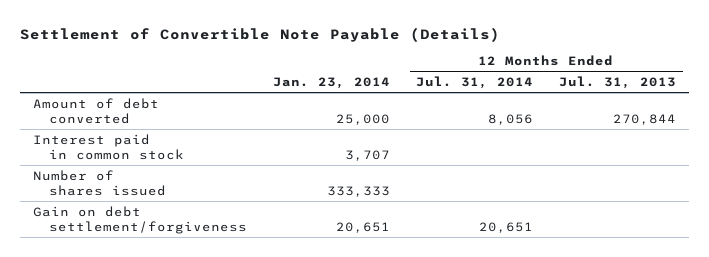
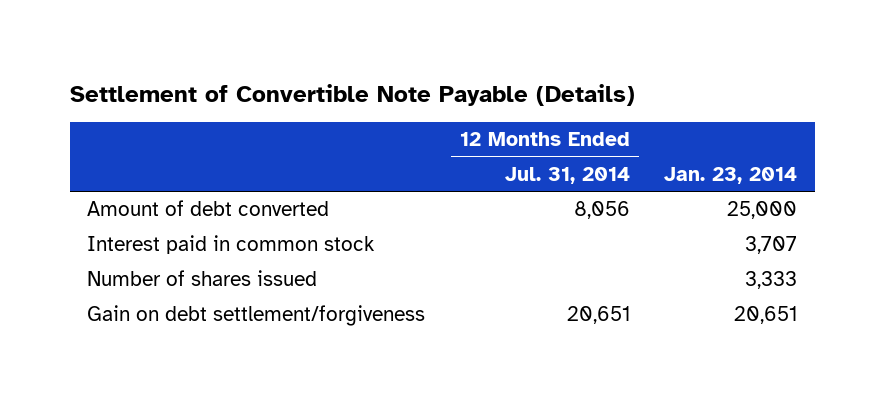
- | Jan. 23, 2014 | 12 Months Ended Jul. 31, 2014 | 12 Months Ended Jul. 31, 2013
+ | 12 Months Ended Jul. 31, 2014 | Jan. 23, 2014
- Number of shares issued | 333,333 | |
+ Number of shares issued | | 3,333

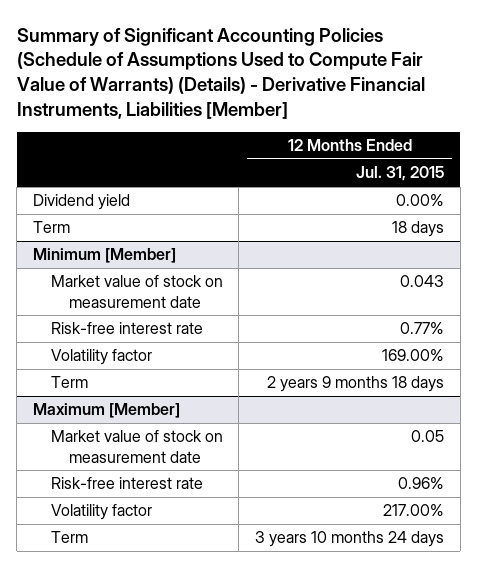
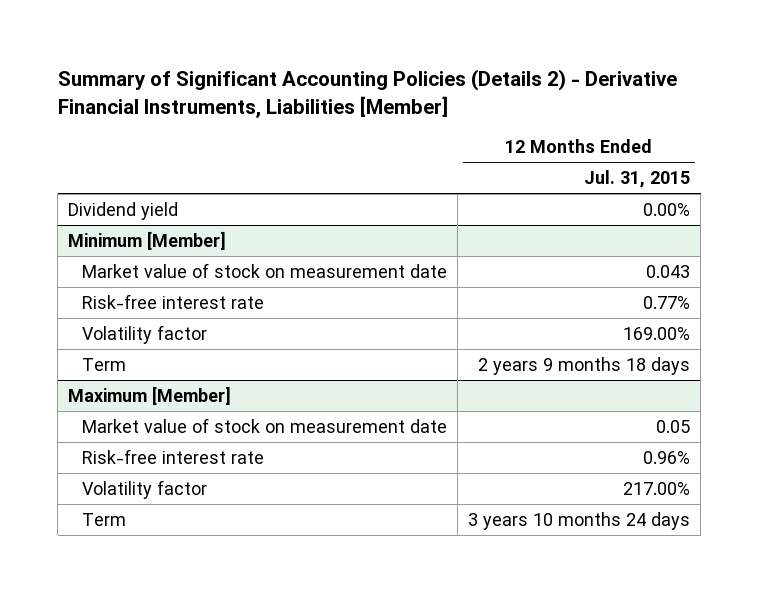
- Summary of Significant Accounting Policies (Schedule of Assumptions Used to Compute Fair Value of Warrants) (Details) - Derivative Financial Instruments, Liabilities [Member]
+ Summary of Significant Accounting Policies (Details 2) - Derivative Financial Instruments, Liabilities [Member]
- Term | 18 days

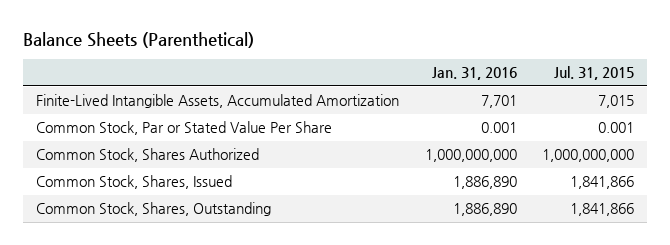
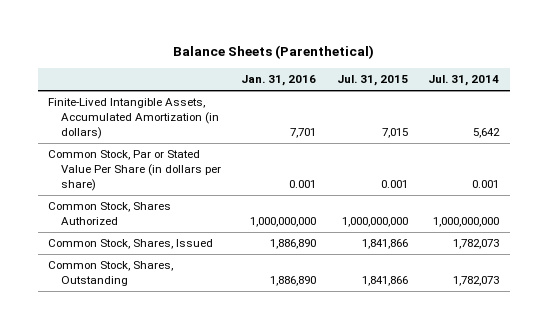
- | Jan. 31, 2016 | Jul. 31, 2015
+ | Jan. 31, 2016 | Jul. 31, 2015 | Jul. 31, 2014
- Finite-Lived Intangible Assets, Accumulated Amortization | 7,701 | 7,015
- Common Stock, Par or Stated Value Per Share | 0.001 | 0.001
+ Finite-Lived Intangible Assets, Accumulated Amortization (in dollars) | 7,701 | 7,015 | 5,642
+ Common Stock, Par or Stated Value Per Share (in dollars per share) | 0.001 | 0.001 | 0.001

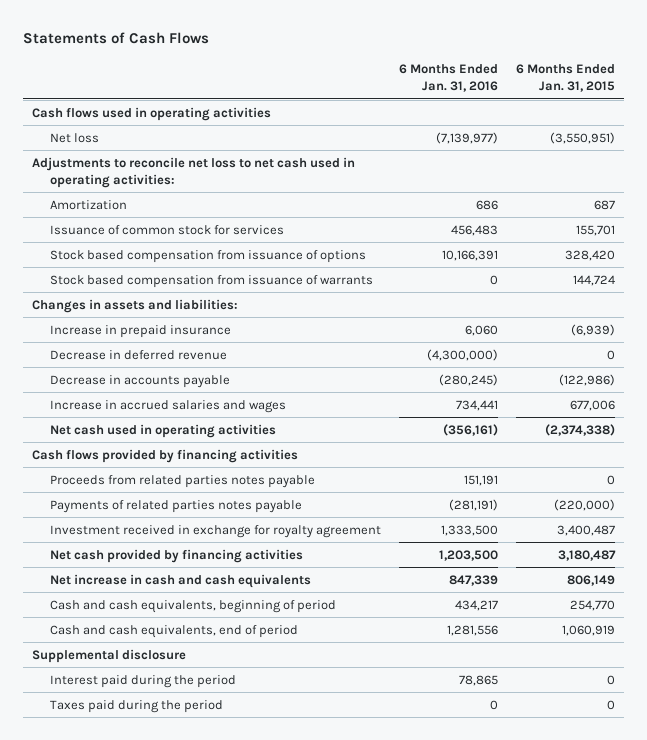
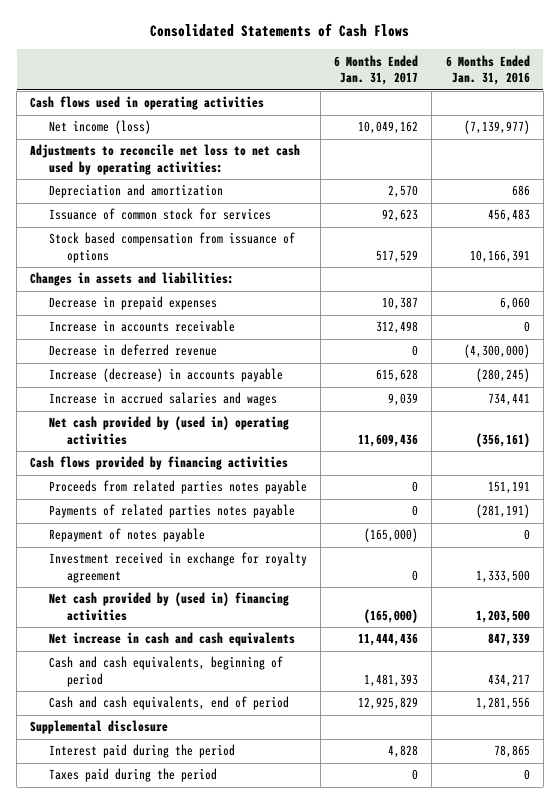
- Statements of Cash Flows
+ Consolidated Statements of Cash Flows
- | 6 Months Ended Jan. 31, 2016 | 6 Months Ended Jan. 31, 2015
+ | 6 Months Ended Jan. 31, 2017 | 6 Months Ended Jan. 31, 2016
- Net loss | (7,139,977) | (3,550,951)
- Adjustments to reconcile net loss to net cash used in operating activities:
- Amortization | 686 | 687
+ Net income (loss) | 10,049,162 | (7,139,977)
+ Adjustments to reconcile net loss to net cash used by operating activities:
+ Depreciation and amortization | 2,570 | 686
- Stock based compensation from issuance of warrants | 0 | 144,724
- Increase in prepaid insurance | 6,060 | (6,939)
+ Decrease in prepaid expenses | 10,387 | 6,060
+ Increase in accounts receivable | 312,498 | 0
- Decrease in accounts payable | (280,245) | (122,986)
+ Increase (decrease) in accounts payable | 615,628 | (280,245)
- Net cash used in operating activities | (356,161) | (2,374,338)
+ Net cash provided by (used in) operating activities | 11,609,436 | (356,161)
+ Repayment of notes payable | (165,000) | 0
- Net cash provided by financing activities | 1,203,500 | 3,180,487
+ Net cash provided by (used in) financing activities | (165,000) | 1,203,500

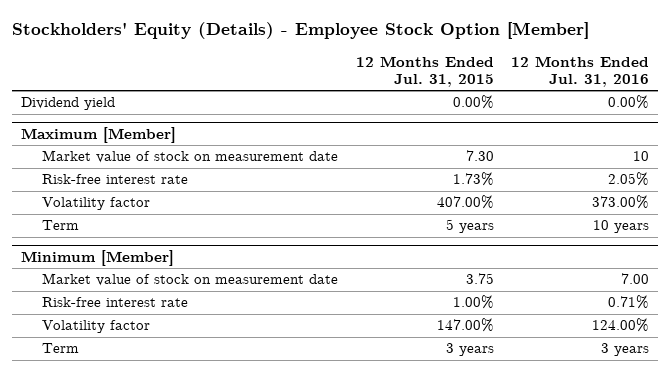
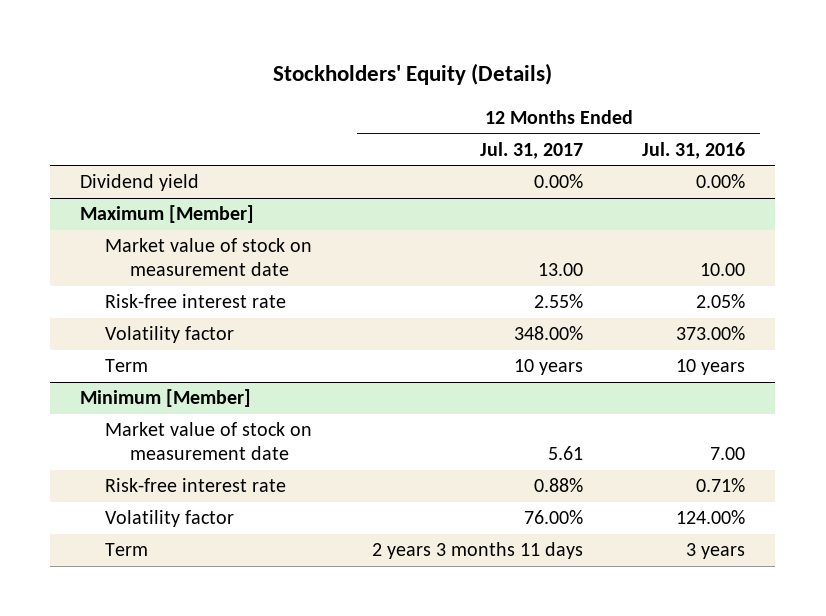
- Stockholders' Equity (Details) - Employee Stock Option [Member]
+ Stockholders' Equity (Details)
- | 12 Months Ended Jul. 31, 2015 | 12 Months Ended Jul. 31, 2016
+ | 12 Months Ended Jul. 31, 2017 | 12 Months Ended Jul. 31, 2016
@ Maximum [Member]
- Market value of stock on measurement date | 7.30 | 10
+ Market value of stock on measurement date | 13.00 | 10.00

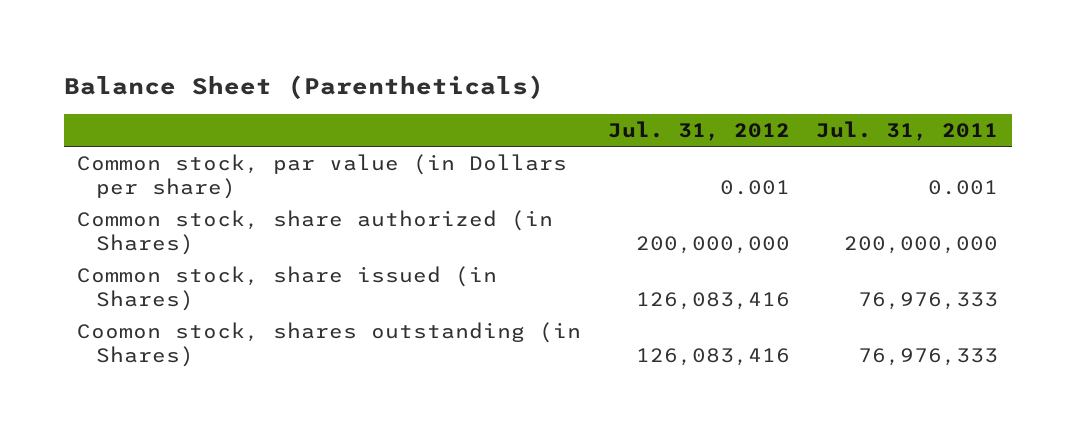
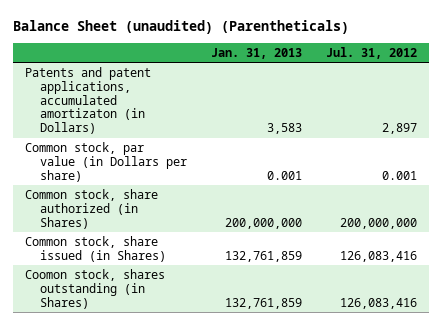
- Balance Sheet (Parentheticals)
+ Balance Sheet (unaudited) (Parentheticals)
- | Jul. 31, 2012 | Jul. 31, 2011
+ | Jan. 31, 2013 | Jul. 31, 2012
+ Patents and patent applications, accumulated amortizaton (in Dollars) | 3,583 | 2,897

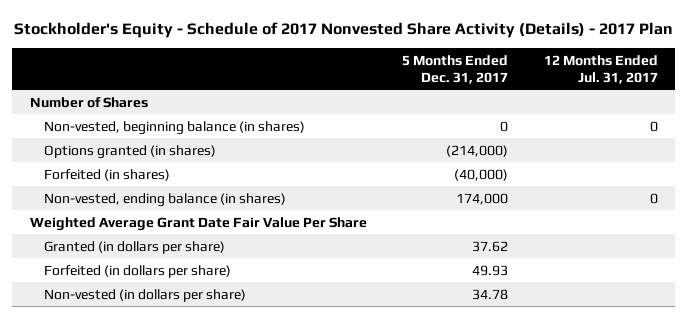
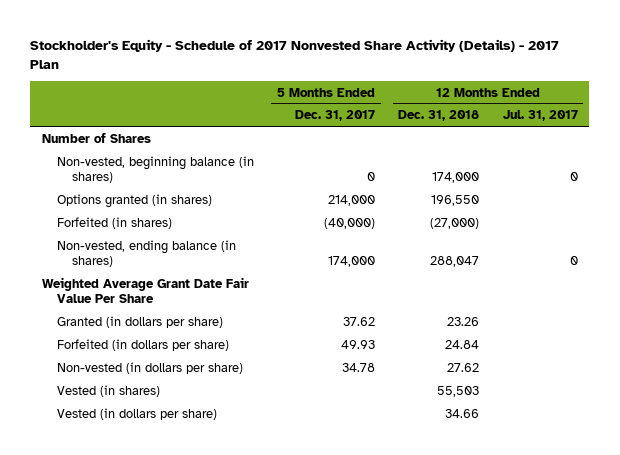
- | 5 Months Ended Dec. 31, 2017 | 12 Months Ended Jul. 31, 2017
+ | 5 Months Ended Dec. 31, 2017 | 12 Months Ended Dec. 31, 2018 | 12 Months Ended Jul. 31, 2017
- Options granted (in shares) | (214,000) |
+ Options granted (in shares) | 214,000 | 196,550 |
+ Vested (in shares) | | 55,503 |
+ Vested (in dollars per share) | | 34.66 |

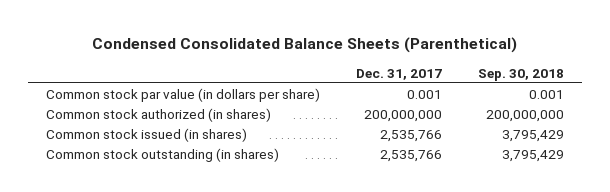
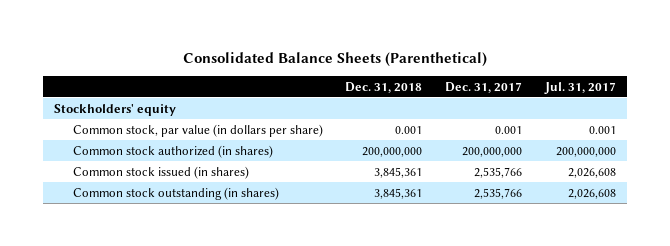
- Condensed Consolidated Balance Sheets (Parenthetical)
+ Consolidated Balance Sheets (Parenthetical)
- | Dec. 31, 2017 | Sep. 30, 2018
+ | Dec. 31, 2018 | Dec. 31, 2017 | Jul. 31, 2017
- Common stock par value (in dollars per share) | 0.001 | 0.001
+ Stockholders' equity
+ Common stock, par value (in dollars per share) | 0.001 | 0.001 | 0.001

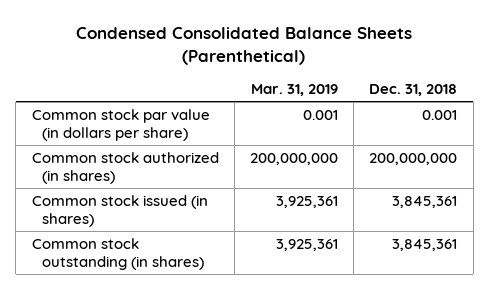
- Consolidated Balance Sheets (Parenthetical)
+ Condensed Consolidated Balance Sheets (Parenthetical)
- | Dec. 31, 2018 | Dec. 31, 2017 | Jul. 31, 2017
+ | Mar. 31, 2019 | Dec. 31, 2018
- Stockholders' equity
- Common stock, par value (in dollars per share) | 0.001 | 0.001 | 0.001
+ Common stock par value (in dollars per share) | 0.001 | 0.001

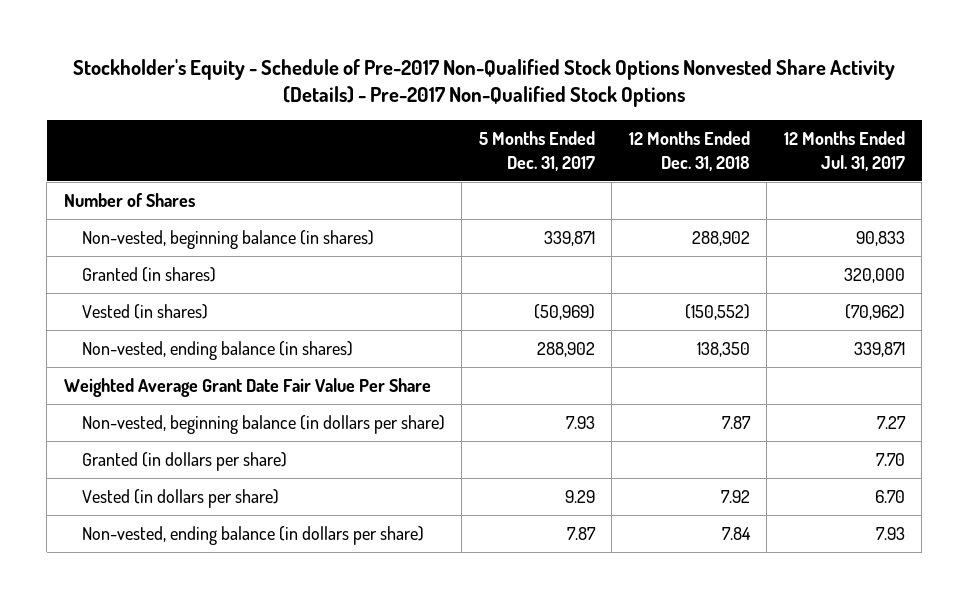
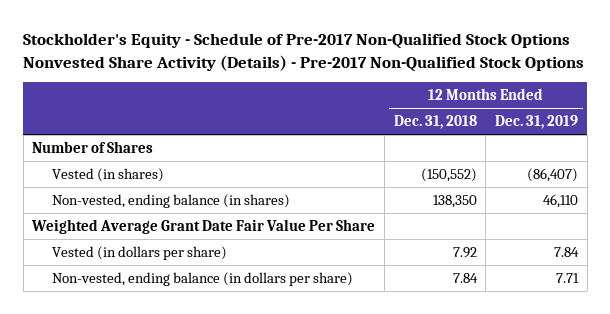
- | 5 Months Ended Dec. 31, 2017 | 12 Months Ended Dec. 31, 2018 | 12 Months Ended Jul. 31, 2017
+ | 12 Months Ended Dec. 31, 2018 | 12 Months Ended Dec. 31, 2019
- Non-vested, beginning balance (in shares) | 339,871 | 288,902 | 90,833
- Granted (in shares) | | | 320,000
- Non-vested, beginning balance (in dollars per share) | 7.93 | 7.87 | 7.27
- Granted (in dollars per share) | | | 7.70

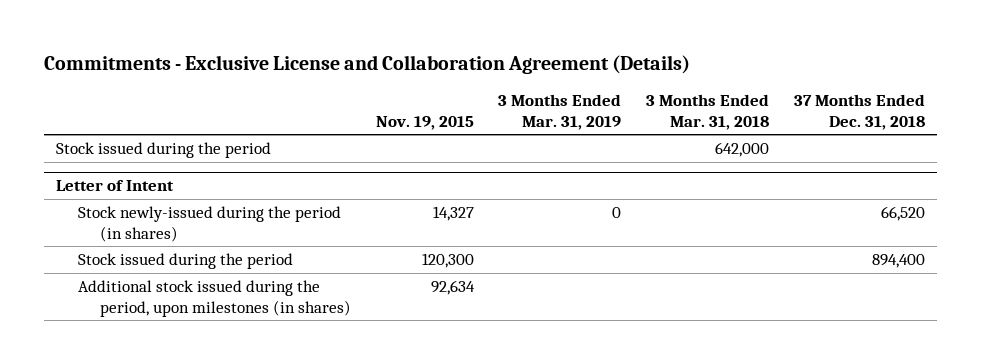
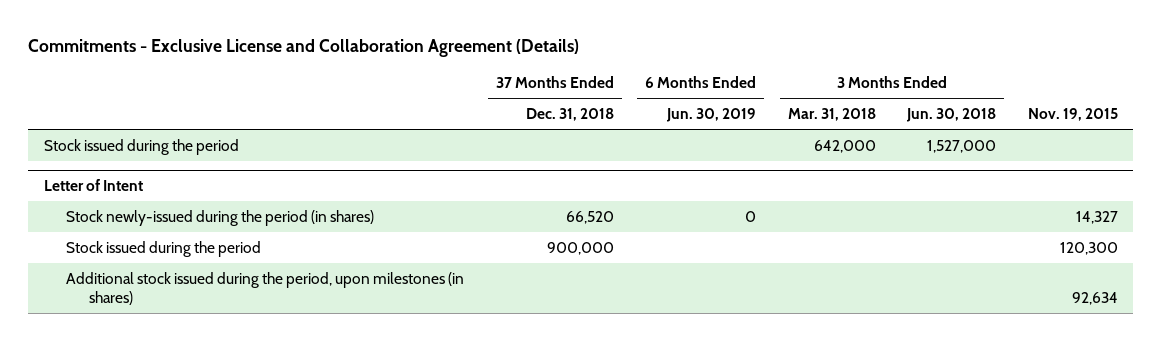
- | Nov. 19, 2015 | 3 Months Ended Mar. 31, 2019 | 3 Months Ended Mar. 31, 2018 | 37 Months Ended Dec. 31, 2018
+ | 37 Months Ended Dec. 31, 2018 | 6 Months Ended Jun. 30, 2019 | 3 Months Ended Mar. 31, 2018 | 3 Months Ended Jun. 30, 2018 | Nov. 19, 2015
@ Letter of Intent
- Stock issued during the period | 120,300 | | | 894,400
+ Stock issued during the period | 900,000 | | | | 120,300

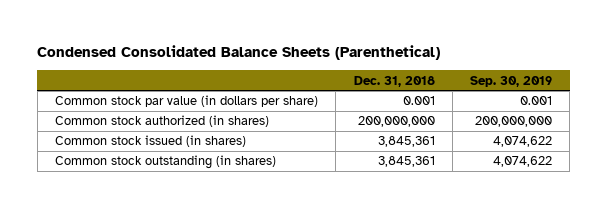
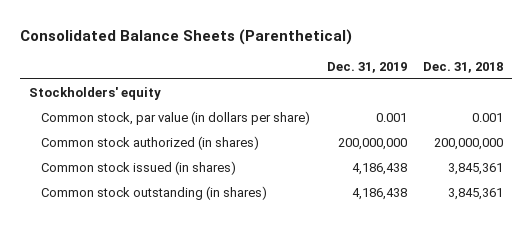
- Condensed Consolidated Balance Sheets (Parenthetical)
+ Consolidated Balance Sheets (Parenthetical)
- | Dec. 31, 2018 | Sep. 30, 2019
+ | Dec. 31, 2019 | Dec. 31, 2018
- Common stock par value (in dollars per share) | 0.001 | 0.001
+ Stockholders' equity
+ Common stock, par value (in dollars per share) | 0.001 | 0.001

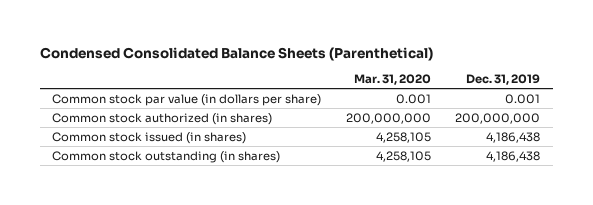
- Consolidated Balance Sheets (Parenthetical)
+ Condensed Consolidated Balance Sheets (Parenthetical)
- | Dec. 31, 2019 | Dec. 31, 2018
+ | Mar. 31, 2020 | Dec. 31, 2019
- Stockholders' equity
- Common stock, par value (in dollars per share) | 0.001 | 0.001
+ Common stock par value (in dollars per share) | 0.001 | 0.001

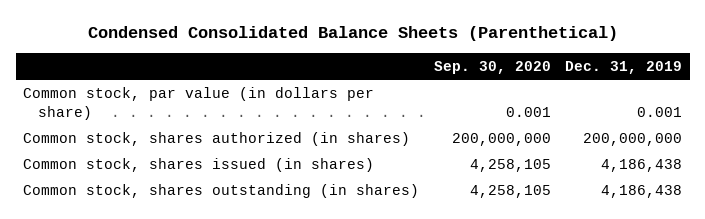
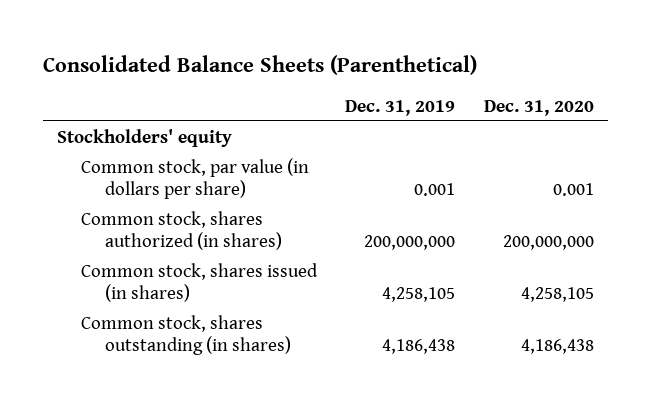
- Condensed Consolidated Balance Sheets (Parenthetical)
+ Consolidated Balance Sheets (Parenthetical)
- | Sep. 30, 2020 | Dec. 31, 2019
+ | Dec. 31, 2019 | Dec. 31, 2020
+ Stockholders' equity
- Common stock, shares issued (in shares) | 4,258,105 | 4,186,438
+ Common stock, shares issued (in shares) | 4,258,105 | 4,258,105

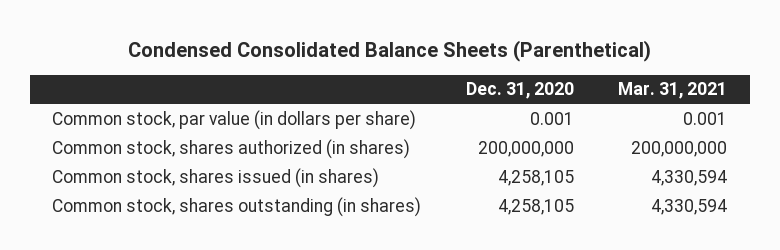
- Consolidated Balance Sheets (Parenthetical)
+ Condensed Consolidated Balance Sheets (Parenthetical)
- | Dec. 31, 2019 | Dec. 31, 2020
+ | Dec. 31, 2020 | Mar. 31, 2021
- Stockholders' equity
- Common stock, shares outstanding (in shares) | 4,186,438 | 4,186,438
+ Common stock, shares outstanding (in shares) | 4,258,105 | 4,330,594

